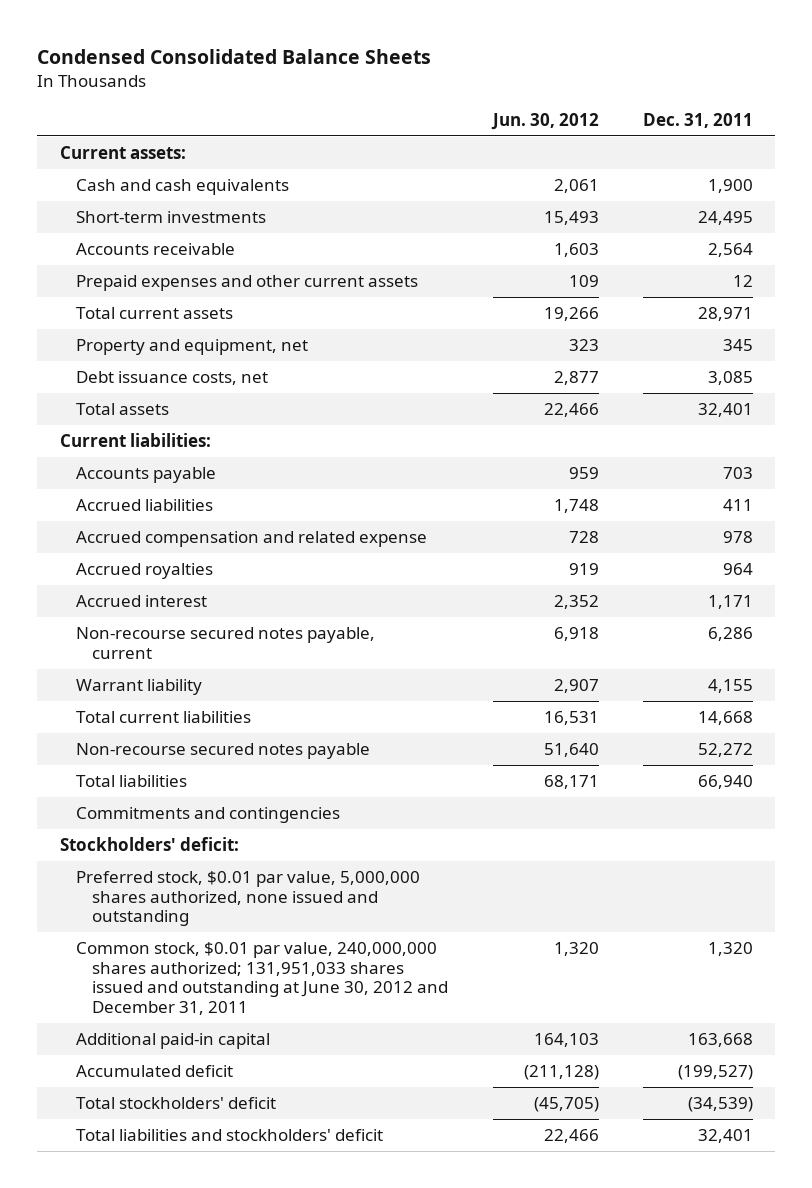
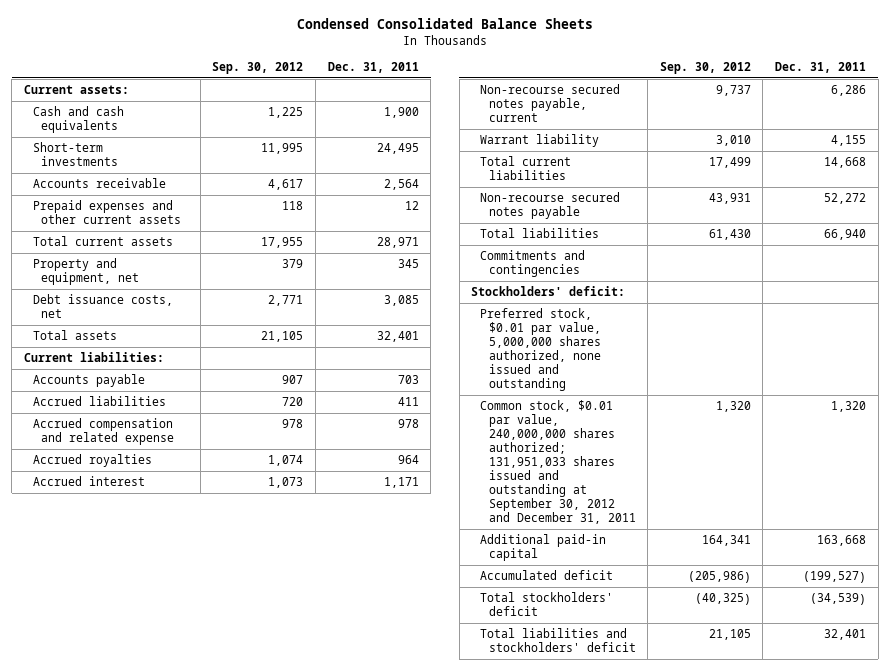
- | Jun. 30, 2012 | Dec. 31, 2011
+ | Sep. 30, 2012 | Dec. 31, 2011
- Common stock, $0.01 par value, 240,000,000 shares authorized; 131,951,033 shares issued and outstanding at June 30, 2012 and December 31, 2011 | 1,320 | 1,320
+ Common stock, $0.01 par value, 240,000,000 shares authorized; 131,951,033 shares issued and outstanding at September 30, 2012 and December 31, 2011 | 1,320 | 1,320

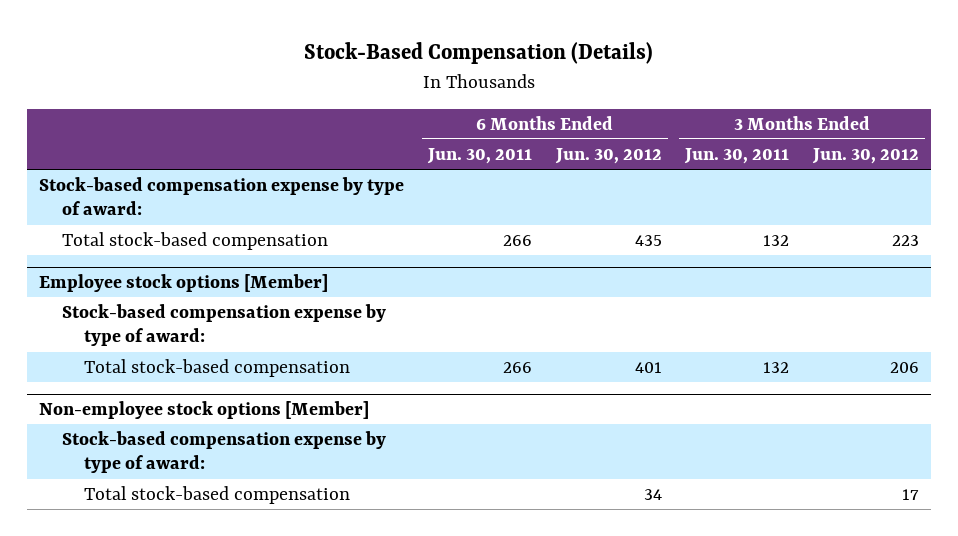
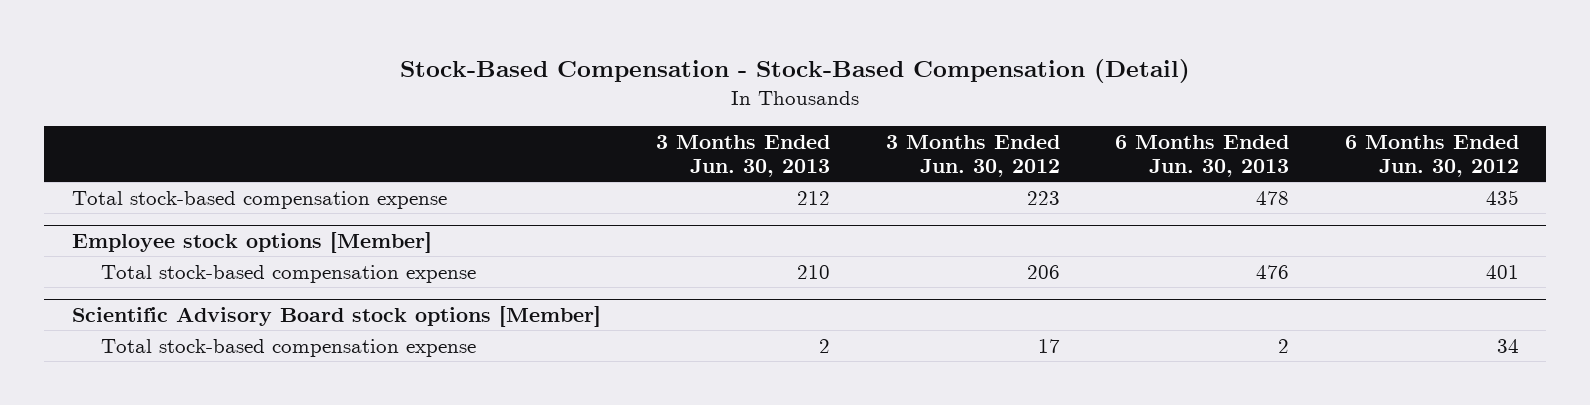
- Stock-Based Compensation (Details)
+ Stock-Based Compensation - Stock-Based Compensation (Detail)
- | 6 Months Ended Jun. 30, 2011 | 6 Months Ended Jun. 30, 2012 | 3 Months Ended Jun. 30, 2011 | 3 Months Ended Jun. 30, 2012
+ | 3 Months Ended Jun. 30, 2013 | 3 Months Ended Jun. 30, 2012 | 6 Months Ended Jun. 30, 2013 | 6 Months Ended Jun. 30, 2012
- Stock-based compensation expense by type of award:
- Total stock-based compensation | 266 | 435 | 132 | 223
+ Total stock-based compensation expense | 212 | 223 | 478 | 435
@ Employee stock options [Member]
- Stock-based compensation expense by type of award:
- Total stock-based compensation | 266 | 401 | 132 | 206
- Non-employee stock options [Member]
- Stock-based compensation expense by type of award:
- Total stock-based compensation | | 34 | | 17
@ Employee stock options [Member]
+ Total stock-based compensation expense | 210 | 206 | 476 | 401
+ Scientific Advisory Board stock options [Member]
+ Total stock-based compensation expense | 2 | 17 | 2 | 34

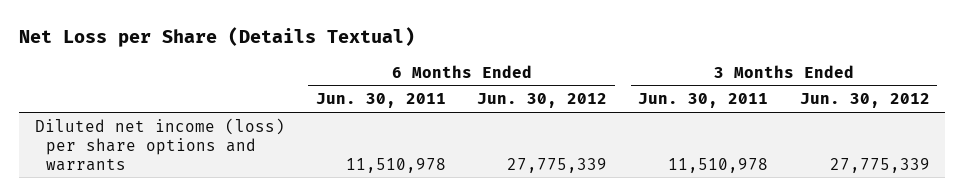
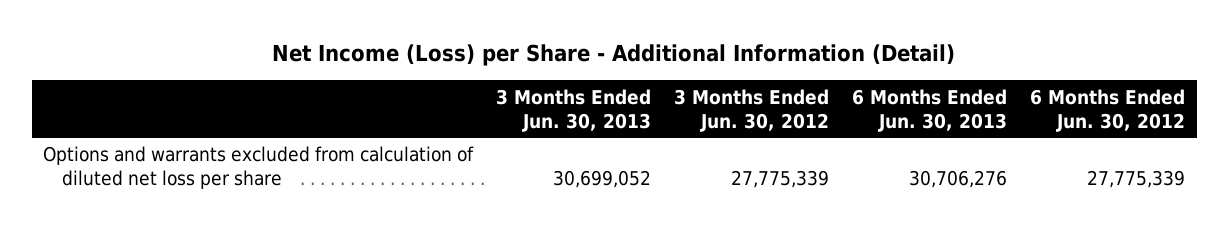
- Net Loss per Share (Details Textual)
+ Net Income (Loss) per Share - Additional Information (Detail)
- | 6 Months Ended Jun. 30, 2011 | 6 Months Ended Jun. 30, 2012 | 3 Months Ended Jun. 30, 2011 | 3 Months Ended Jun. 30, 2012
+ | 3 Months Ended Jun. 30, 2013 | 3 Months Ended Jun. 30, 2012 | 6 Months Ended Jun. 30, 2013 | 6 Months Ended Jun. 30, 2012
- Diluted net income (loss) per share options and warrants | 11,510,978 | 27,775,339 | 11,510,978 | 27,775,339
+ Options and warrants excluded from calculation of diluted net loss per share | 30,699,052 | 27,775,339 | 30,706,276 | 27,775,339

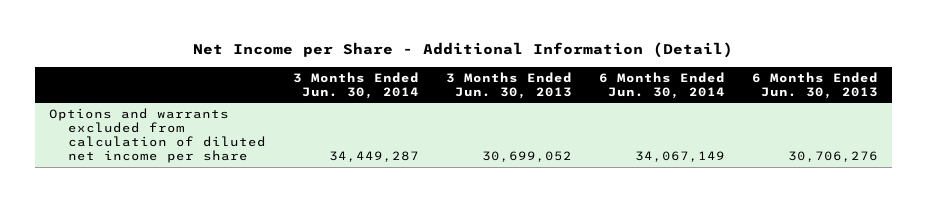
- Net Income (Loss) per Share - Additional Information (Detail)
+ Net Income per Share - Additional Information (Detail)
- | 3 Months Ended Jun. 30, 2013 | 3 Months Ended Jun. 30, 2012 | 6 Months Ended Jun. 30, 2013 | 6 Months Ended Jun. 30, 2012
+ | 3 Months Ended Jun. 30, 2014 | 3 Months Ended Jun. 30, 2013 | 6 Months Ended Jun. 30, 2014 | 6 Months Ended Jun. 30, 2013
- Options and warrants excluded from calculation of diluted net loss per share | 30,699,052 | 27,775,339 | 30,706,276 | 27,775,339
+ Options and warrants excluded from calculation of diluted net income per share | 34,449,287 | 30,699,052 | 34,067,149 | 30,706,276

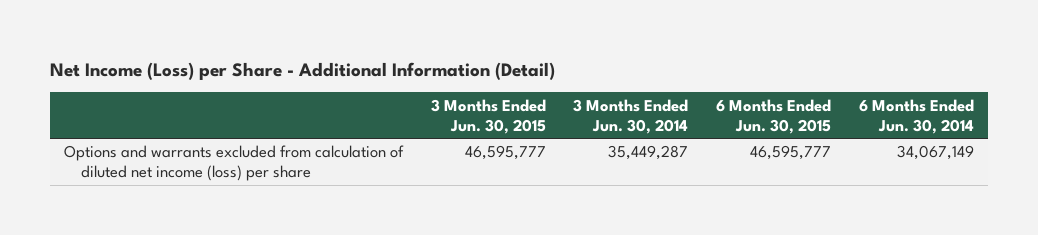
- Net Income per Share - Additional Information (Detail)
+ Net Income (Loss) per Share - Additional Information (Detail)
- | 3 Months Ended Jun. 30, 2014 | 3 Months Ended Jun. 30, 2013 | 6 Months Ended Jun. 30, 2014 | 6 Months Ended Jun. 30, 2013
+ | 3 Months Ended Jun. 30, 2015 | 3 Months Ended Jun. 30, 2014 | 6 Months Ended Jun. 30, 2015 | 6 Months Ended Jun. 30, 2014
- Options and warrants excluded from calculation of diluted net income per share | 34,449,287 | 30,699,052 | 34,067,149 | 30,706,276
+ Options and warrants excluded from calculation of diluted net income (loss) per share | 46,595,777 | 35,449,287 | 46,595,777 | 34,067,149

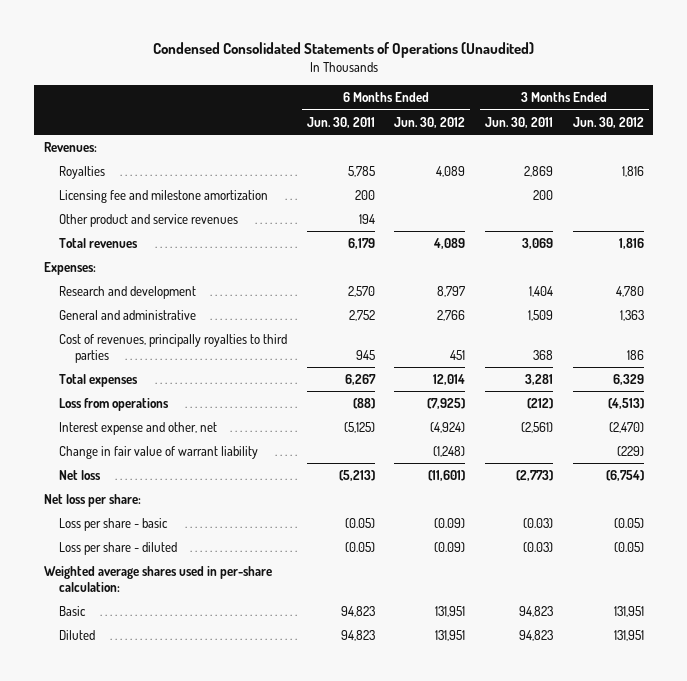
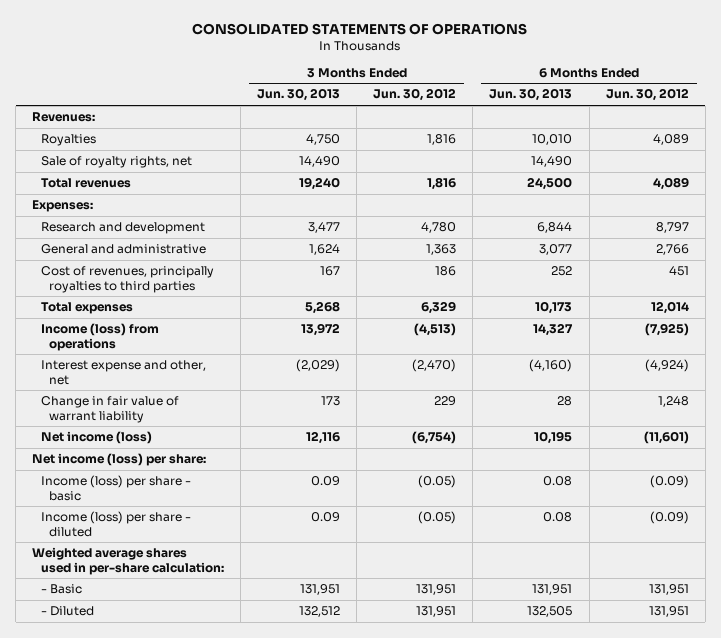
- Condensed Consolidated Statements of Operations (Unaudited)
+ CONSOLIDATED STATEMENTS OF OPERATIONS
- | 6 Months Ended Jun. 30, 2011 | 6 Months Ended Jun. 30, 2012 | 3 Months Ended Jun. 30, 2011 | 3 Months Ended Jun. 30, 2012
+ | 3 Months Ended Jun. 30, 2013 | 3 Months Ended Jun. 30, 2012 | 6 Months Ended Jun. 30, 2013 | 6 Months Ended Jun. 30, 2012
- Licensing fee and milestone amortization | 200 | | 200 |
- Other product and service revenues | 194 | | |
+ Sale of royalty rights, net | 14,490 | | 14,490 |
- Loss from operations | (88) | (7,925) | (212) | (4,513)
+ Income (loss) from operations | 13,972 | (4,513) | 14,327 | (7,925)
- Change in fair value of warrant liability | | (1,248) | | (229)
- Net loss | (5,213) | (11,601) | (2,773) | (6,754)
- Net loss per share:
- Loss per share - basic | (0.05) | (0.09) | (0.03) | (0.05)
- Loss per share - diluted | (0.05) | (0.09) | (0.03) | (0.05)
+ Change in fair value of warrant liability | 173 | 229 | 28 | 1,248
+ Net income (loss) | 12,116 | (6,754) | 10,195 | (11,601)
+ Net income (loss) per share:
+ Income (loss) per share - basic | 0.09 | (0.05) | 0.08 | (0.09)
+ Income (loss) per share - diluted | 0.09 | (0.05) | 0.08 | (0.09)
- Basic | 94,823 | 131,951 | 94,823 | 131,951
- Diluted | 94,823 | 131,951 | 94,823 | 131,951
+ - Basic | 131,951 | 131,951 | 131,951 | 131,951
+ - Diluted | 132,512 | 131,951 | 132,505 | 131,951

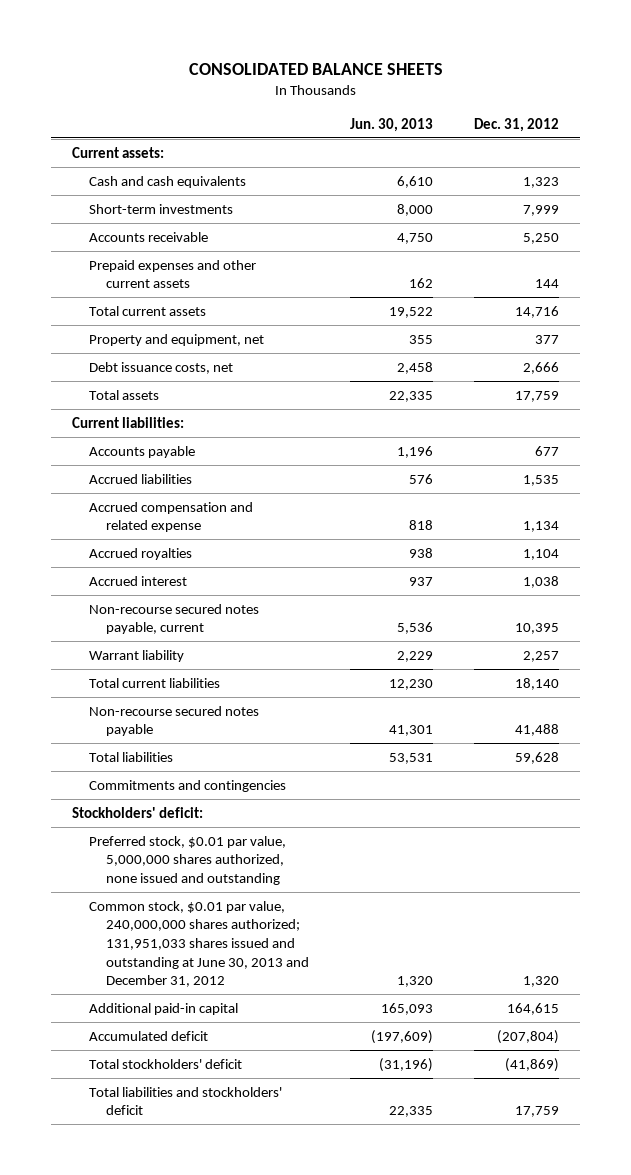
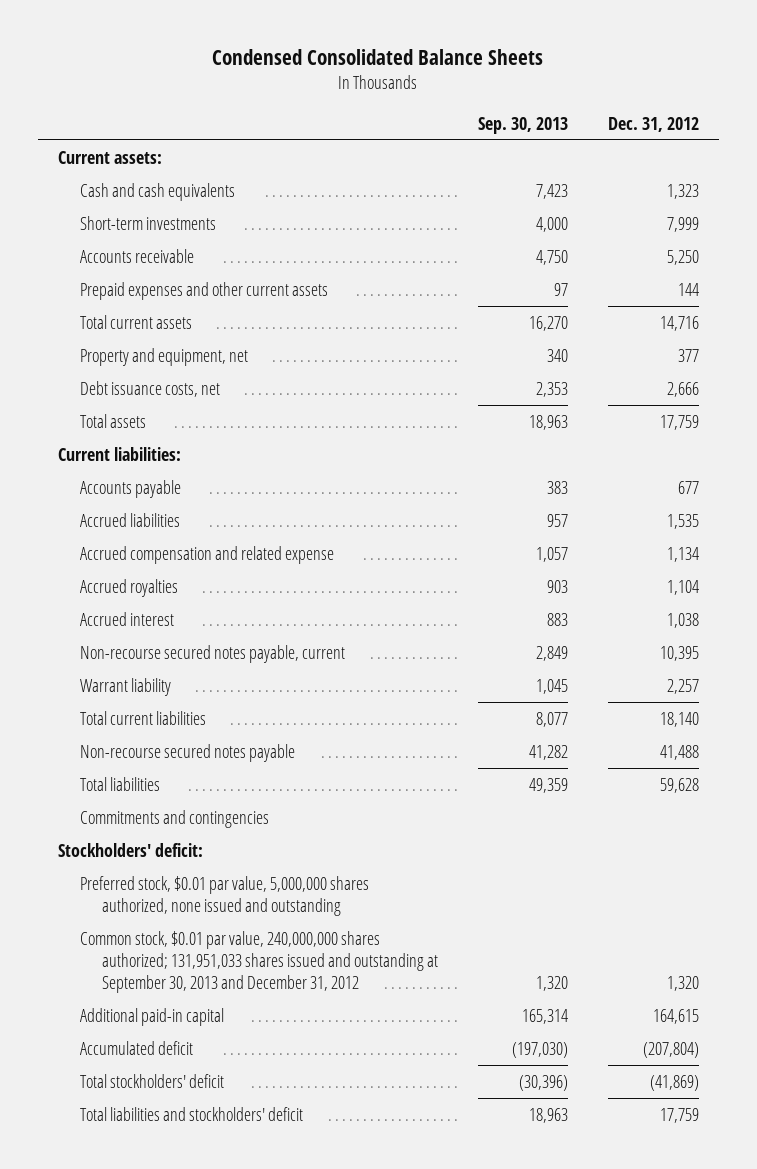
- CONSOLIDATED BALANCE SHEETS
+ Condensed Consolidated Balance Sheets
- | Jun. 30, 2013 | Dec. 31, 2012
+ | Sep. 30, 2013 | Dec. 31, 2012
- Common stock, $0.01 par value, 240,000,000 shares authorized; 131,951,033 shares issued and outstanding at June 30, 2013 and December 31, 2012 | 1,320 | 1,320
+ Common stock, $0.01 par value, 240,000,000 shares authorized; 131,951,033 shares issued and outstanding at September 30, 2013 and December 31, 2012 | 1,320 | 1,320

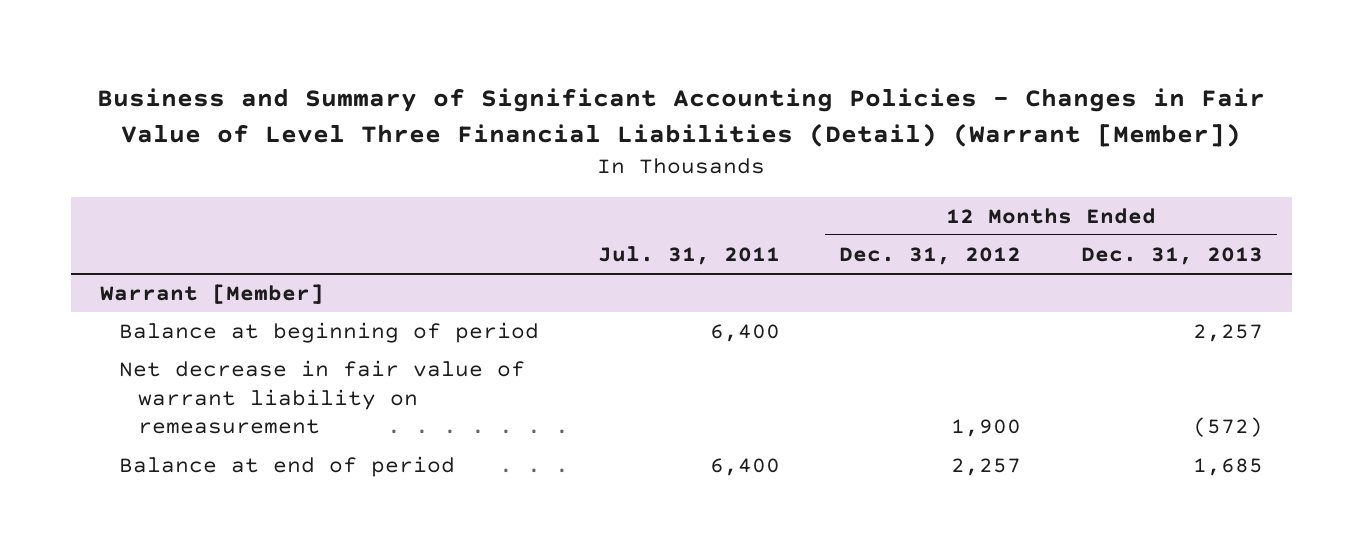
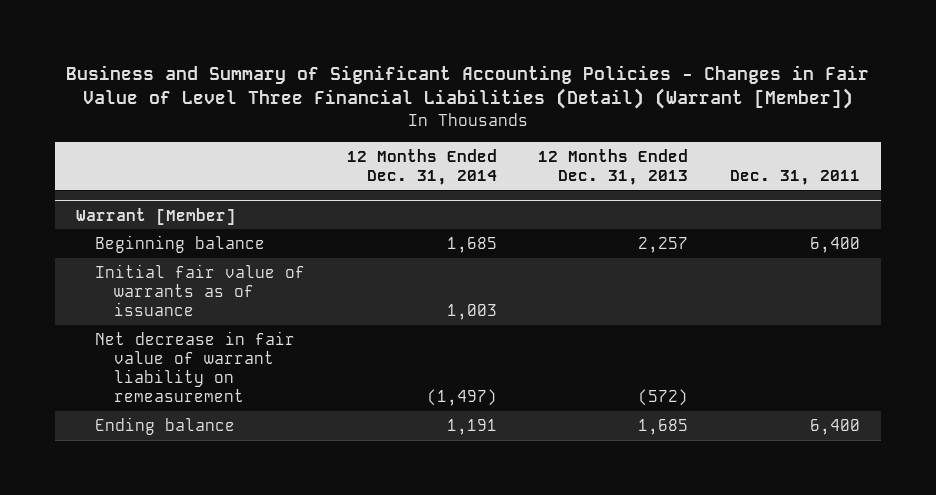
- | Jul. 31, 2011 | 12 Months Ended Dec. 31, 2012 | 12 Months Ended Dec. 31, 2013
+ | 12 Months Ended Dec. 31, 2014 | 12 Months Ended Dec. 31, 2013 | Dec. 31, 2011
@ Warrant [Member]
- Balance at beginning of period | 6,400 | | 2,257
+ Beginning balance | 1,685 | 2,257 | 6,400
+ Initial fair value of warrants as of issuance | 1,003 | |
- Balance at end of period | 6,400 | 2,257 | 1,685
+ Ending balance | 1,191 | 1,685 | 6,400

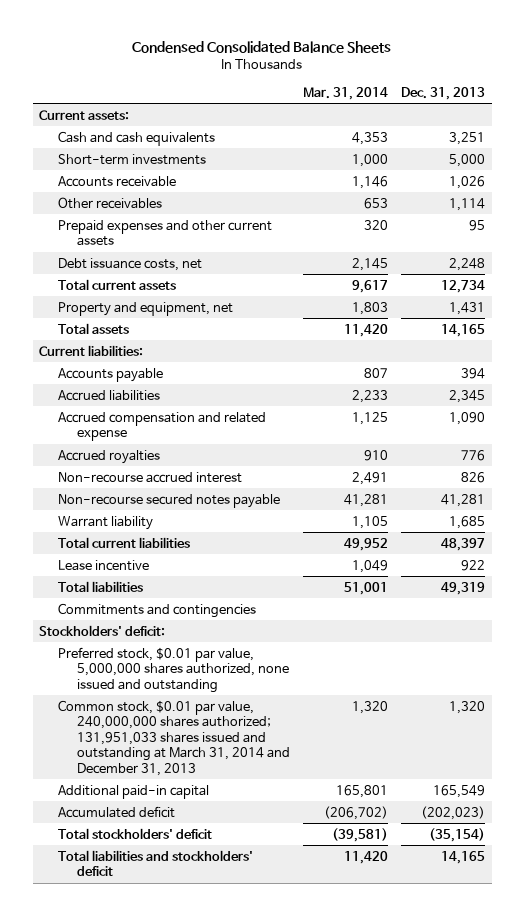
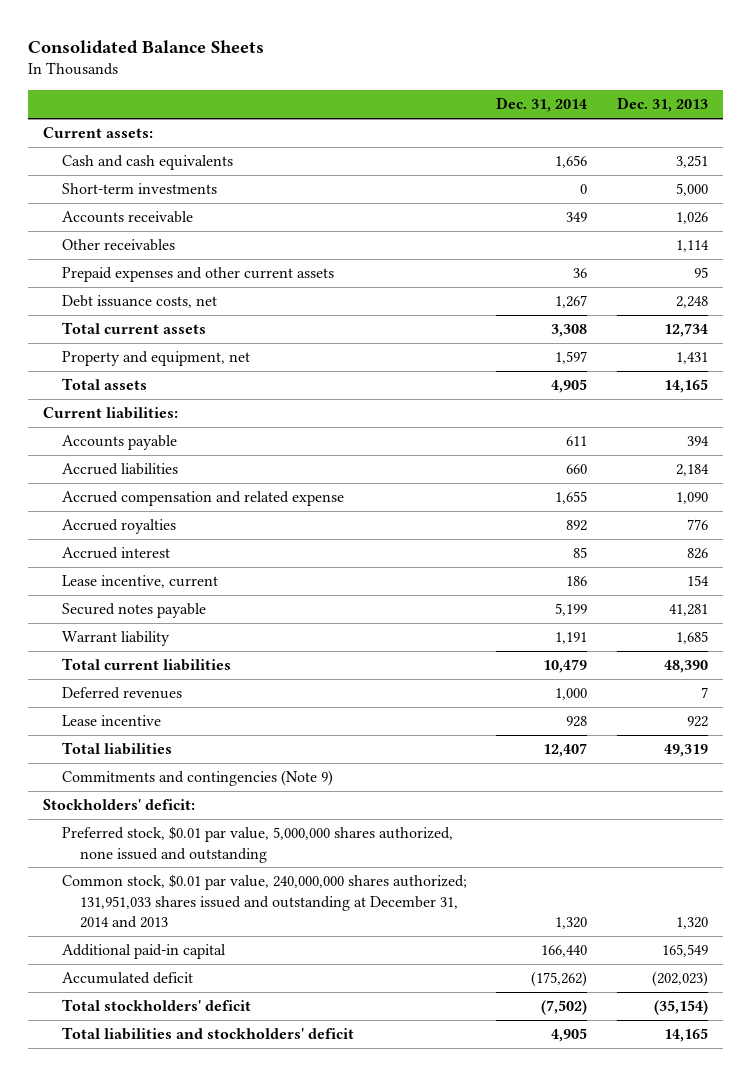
- Condensed Consolidated Balance Sheets
+ Consolidated Balance Sheets
- | Mar. 31, 2014 | Dec. 31, 2013
+ | Dec. 31, 2014 | Dec. 31, 2013
- Accrued liabilities | 2,233 | 2,345
+ Accrued liabilities | 660 | 2,184
- Non-recourse accrued interest | 2,491 | 826
- Non-recourse secured notes payable | 41,281 | 41,281
+ Accrued interest | 85 | 826
+ Lease incentive, current | 186 | 154
+ Secured notes payable | 5,199 | 41,281
- Total current liabilities | 49,952 | 48,397
+ Total current liabilities | 10,479 | 48,390
+ Deferred revenues | 1,000 | 7
- Commitments and contingencies
+ Commitments and contingencies (Note 9)
- Common stock, $0.01 par value, 240,000,000 shares authorized; 131,951,033 shares issued and outstanding at March 31, 2014 and December 31, 2013 | 1,320 | 1,320
+ Common stock, $0.01 par value, 240,000,000 shares authorized; 131,951,033 shares issued and outstanding at December 31, 2014 and 2013 | 1,320 | 1,320

